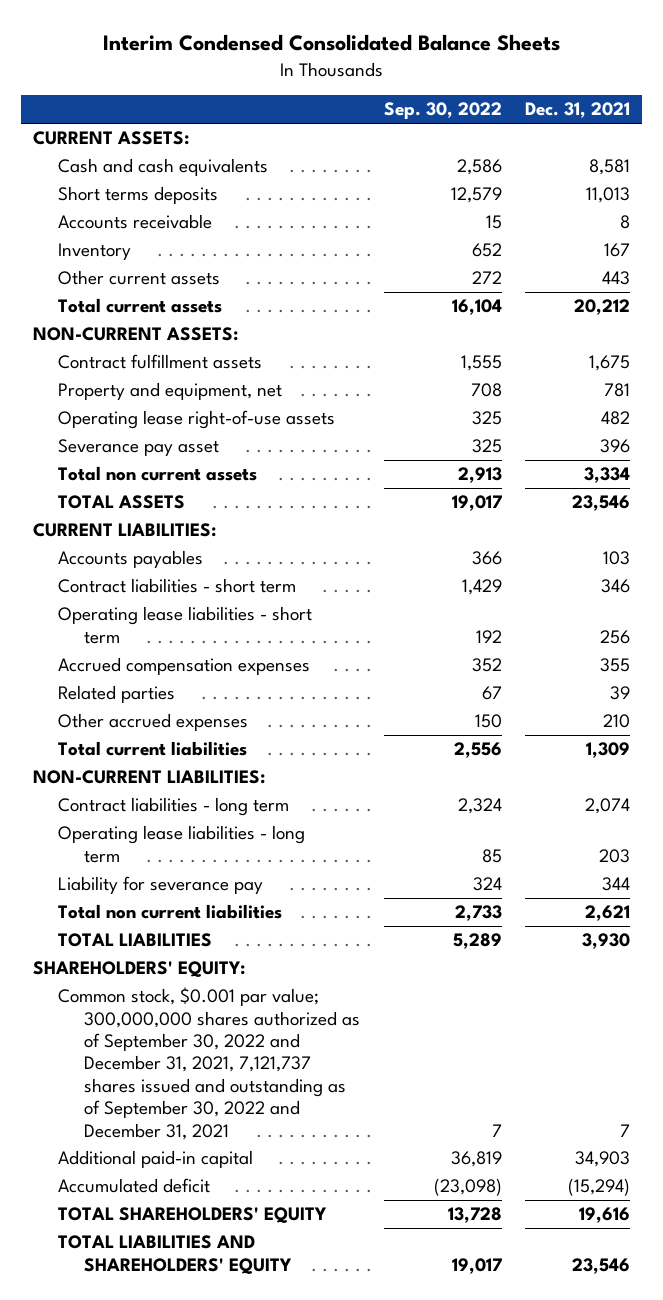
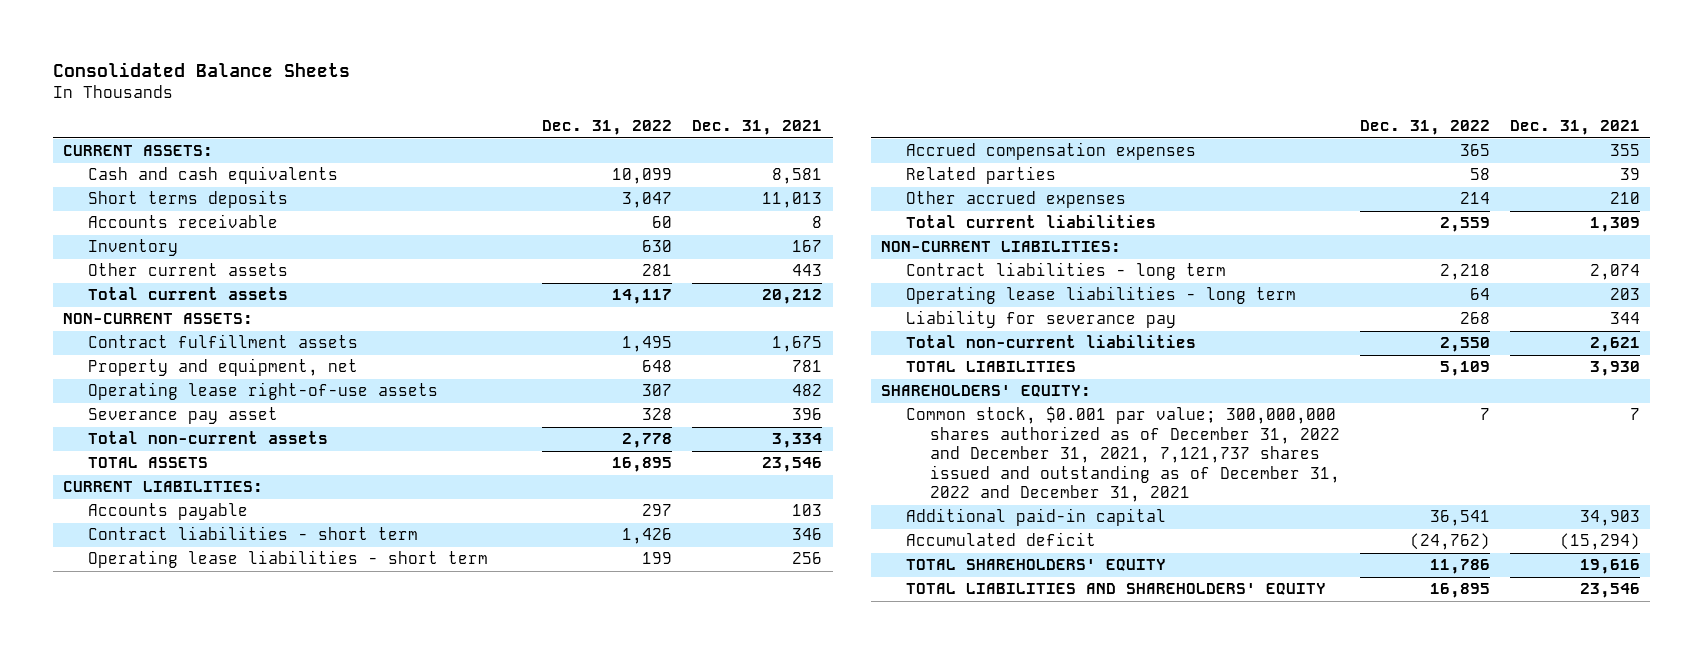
- Interim Condensed Consolidated Balance Sheets
+ Consolidated Balance Sheets
- | Sep. 30, 2022 | Dec. 31, 2021
+ | Dec. 31, 2022 | Dec. 31, 2021
- Total non current assets | 2,913 | 3,334
+ Total non-current assets | 2,778 | 3,334
- Accounts payables | 366 | 103
+ Accounts payable | 297 | 103
- Total non current liabilities | 2,733 | 2,621
+ Total non-current liabilities | 2,550 | 2,621
- Common stock, $0.001 par value; 300,000,000 shares authorized as of September 30, 2022 and December 31, 2021, 7,121,737 shares issued and outstanding as of September 30, 2022 and December 31, 2021 | 7 | 7
+ Common stock, $0.001 par value; 300,000,000 shares authorized as of December 31, 2022 and December 31, 2021, 7,121,737 shares issued and outstanding as of December 31, 2022 and December 31, 2021 | 7 | 7

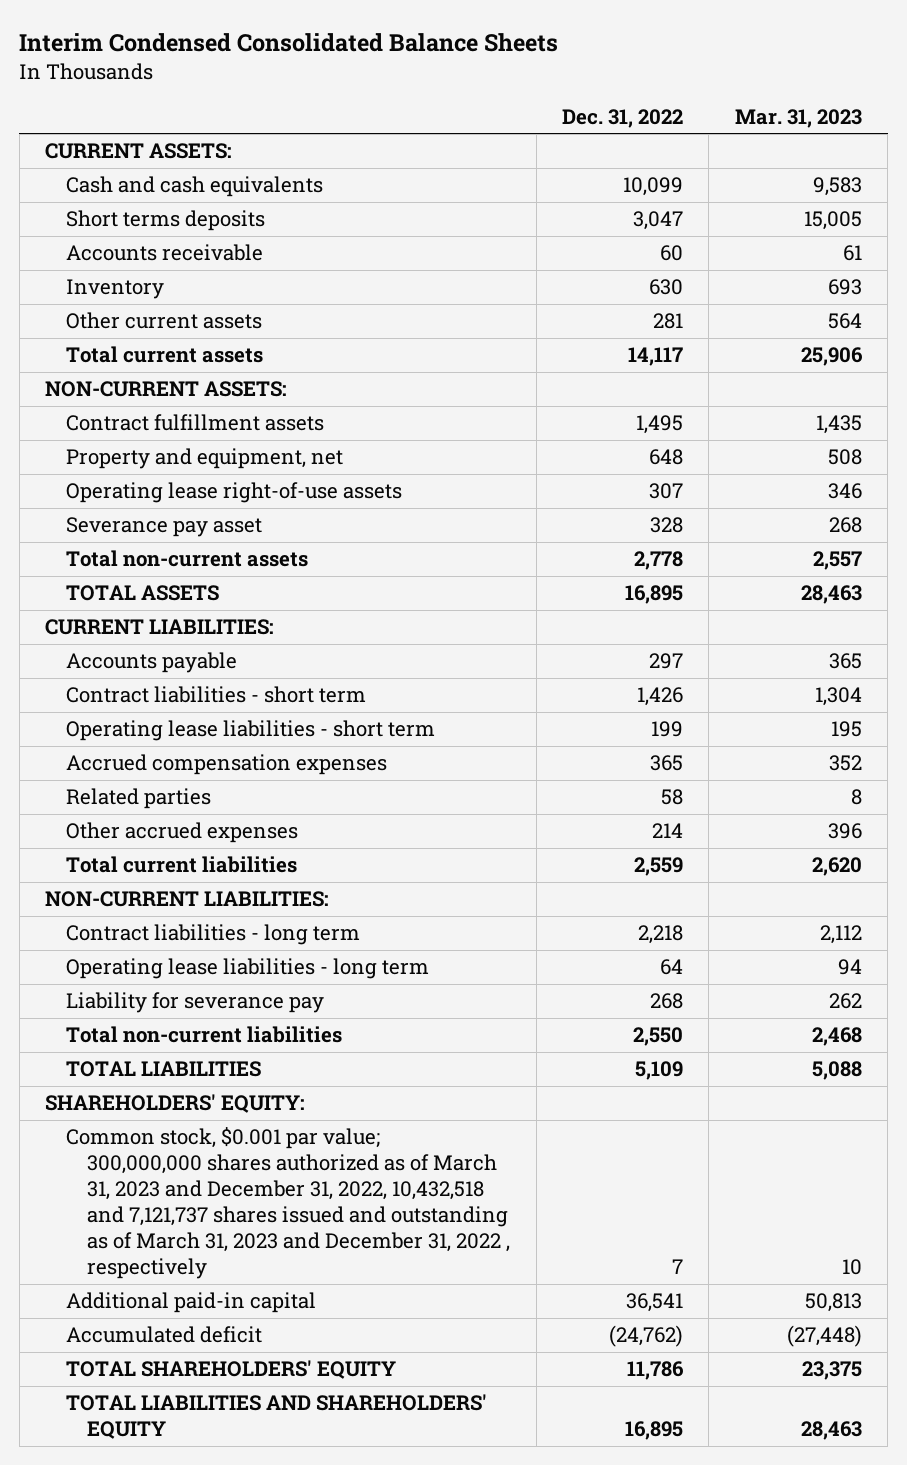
- Consolidated Balance Sheets
+ Interim Condensed Consolidated Balance Sheets
- | Dec. 31, 2022 | Dec. 31, 2021
+ | Dec. 31, 2022 | Mar. 31, 2023
- Common stock, $0.001 par value; 300,000,000 shares authorized as of December 31, 2022 and December 31, 2021, 7,121,737 shares issued and outstanding as of December 31, 2022 and December 31, 2021 | 7 | 7
+ Common stock, $0.001 par value; 300,000,000 shares authorized as of March 31, 2023 and December 31, 2022, 10,432,518 and 7,121,737 shares issued and outstanding as of March 31, 2023 and December 31, 2022 , respectively | 7 | 10

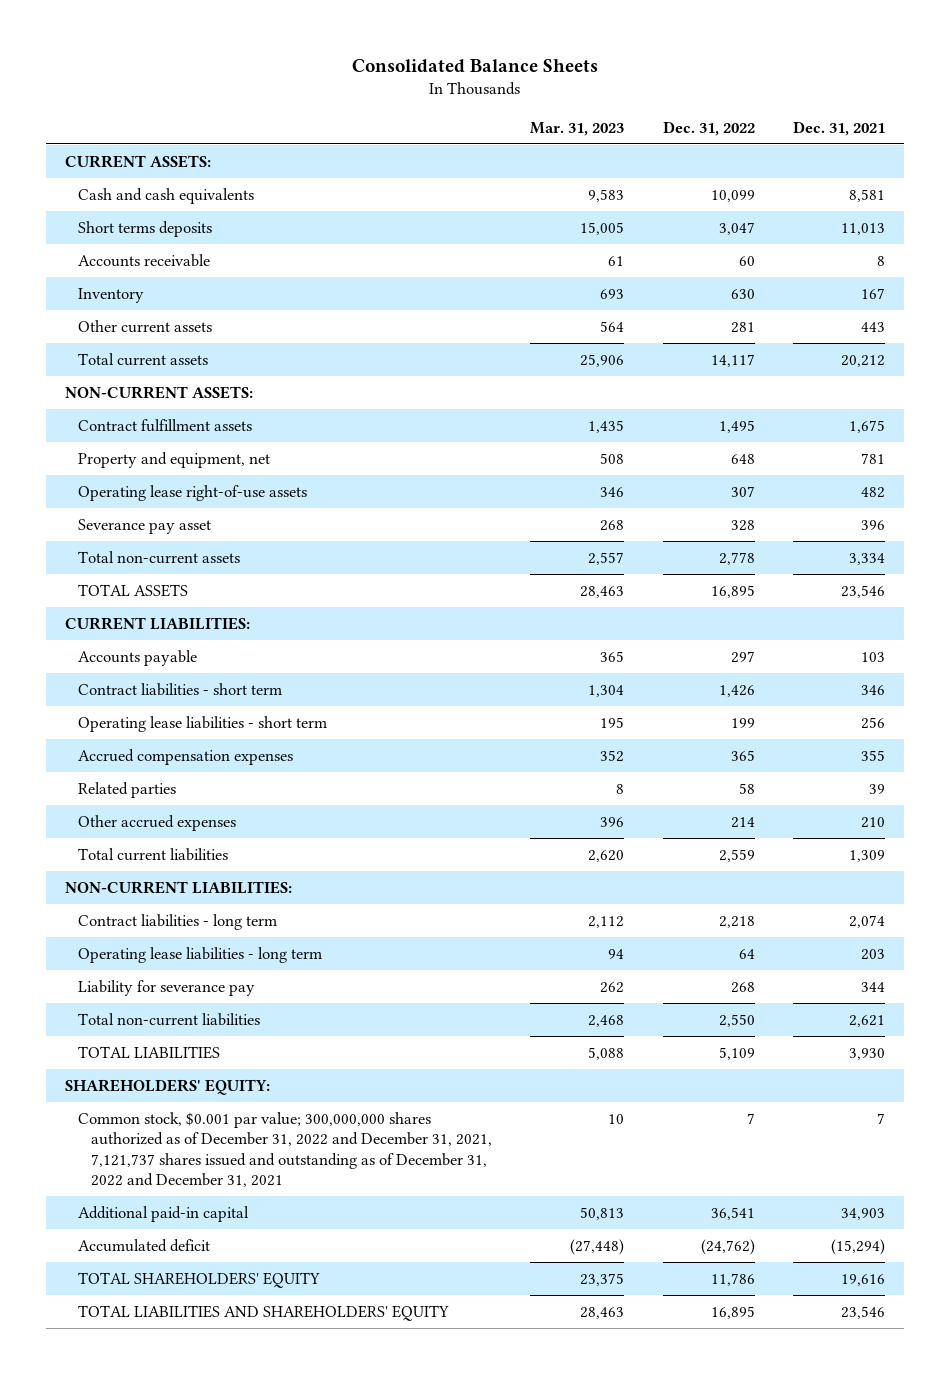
- Interim Condensed Consolidated Balance Sheets
+ Consolidated Balance Sheets
- | Dec. 31, 2022 | Mar. 31, 2023
+ | Mar. 31, 2023 | Dec. 31, 2022 | Dec. 31, 2021
- Common stock, $0.001 par value; 300,000,000 shares authorized as of March 31, 2023 and December 31, 2022, 10,432,518 and 7,121,737 shares issued and outstanding as of March 31, 2023 and December 31, 2022 , respectively | 7 | 10
+ Common stock, $0.001 par value; 300,000,000 shares authorized as of December 31, 2022 and December 31, 2021, 7,121,737 shares issued and outstanding as of December 31, 2022 and December 31, 2021 | 10 | 7 | 7

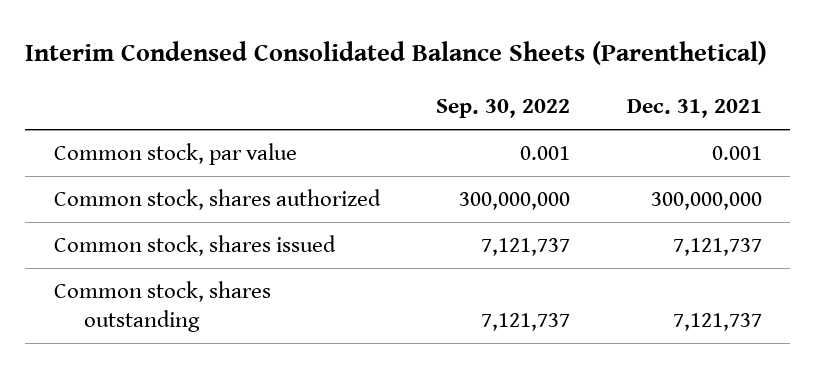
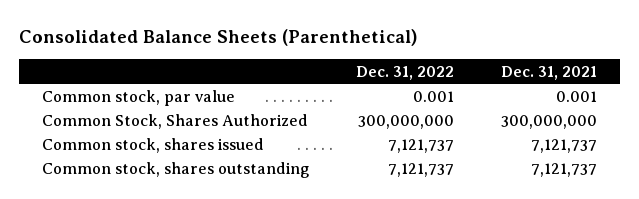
- Interim Condensed Consolidated Balance Sheets (Parenthetical)
+ Consolidated Balance Sheets (Parenthetical)
- | Sep. 30, 2022 | Dec. 31, 2021
+ | Dec. 31, 2022 | Dec. 31, 2021
- Common stock, shares authorized | 300,000,000 | 300,000,000
+ Common Stock, Shares Authorized | 300,000,000 | 300,000,000

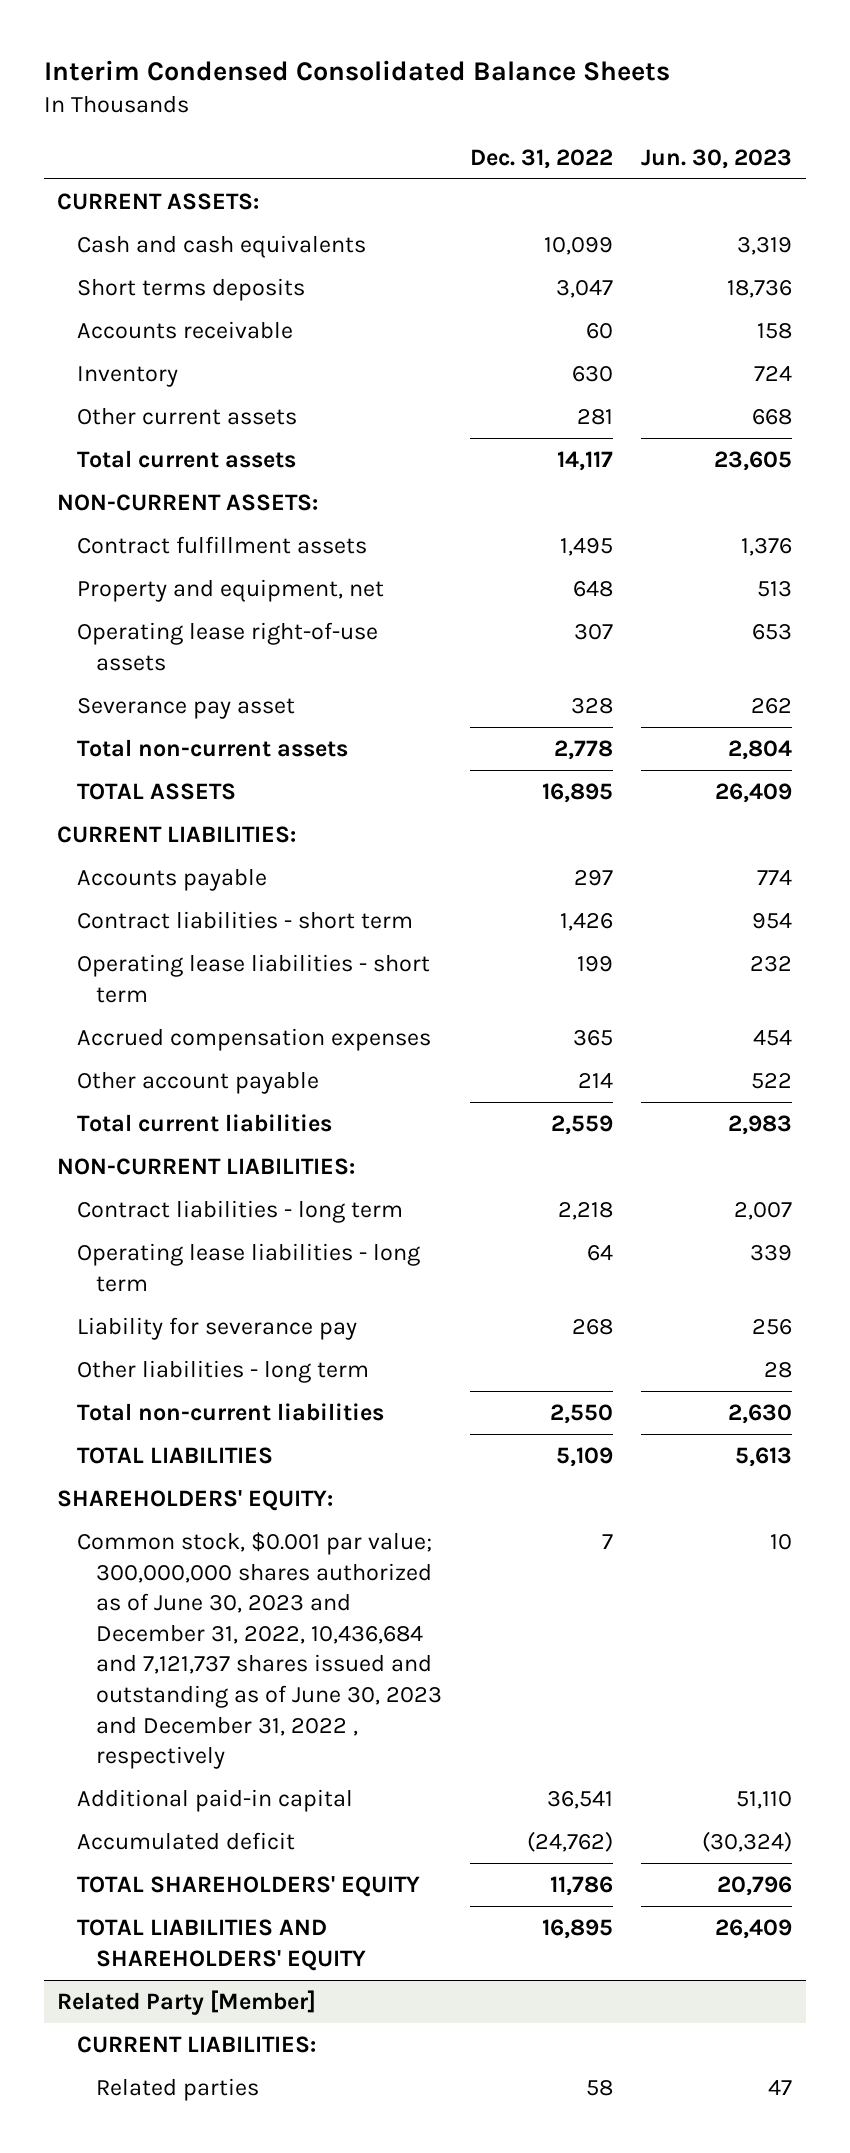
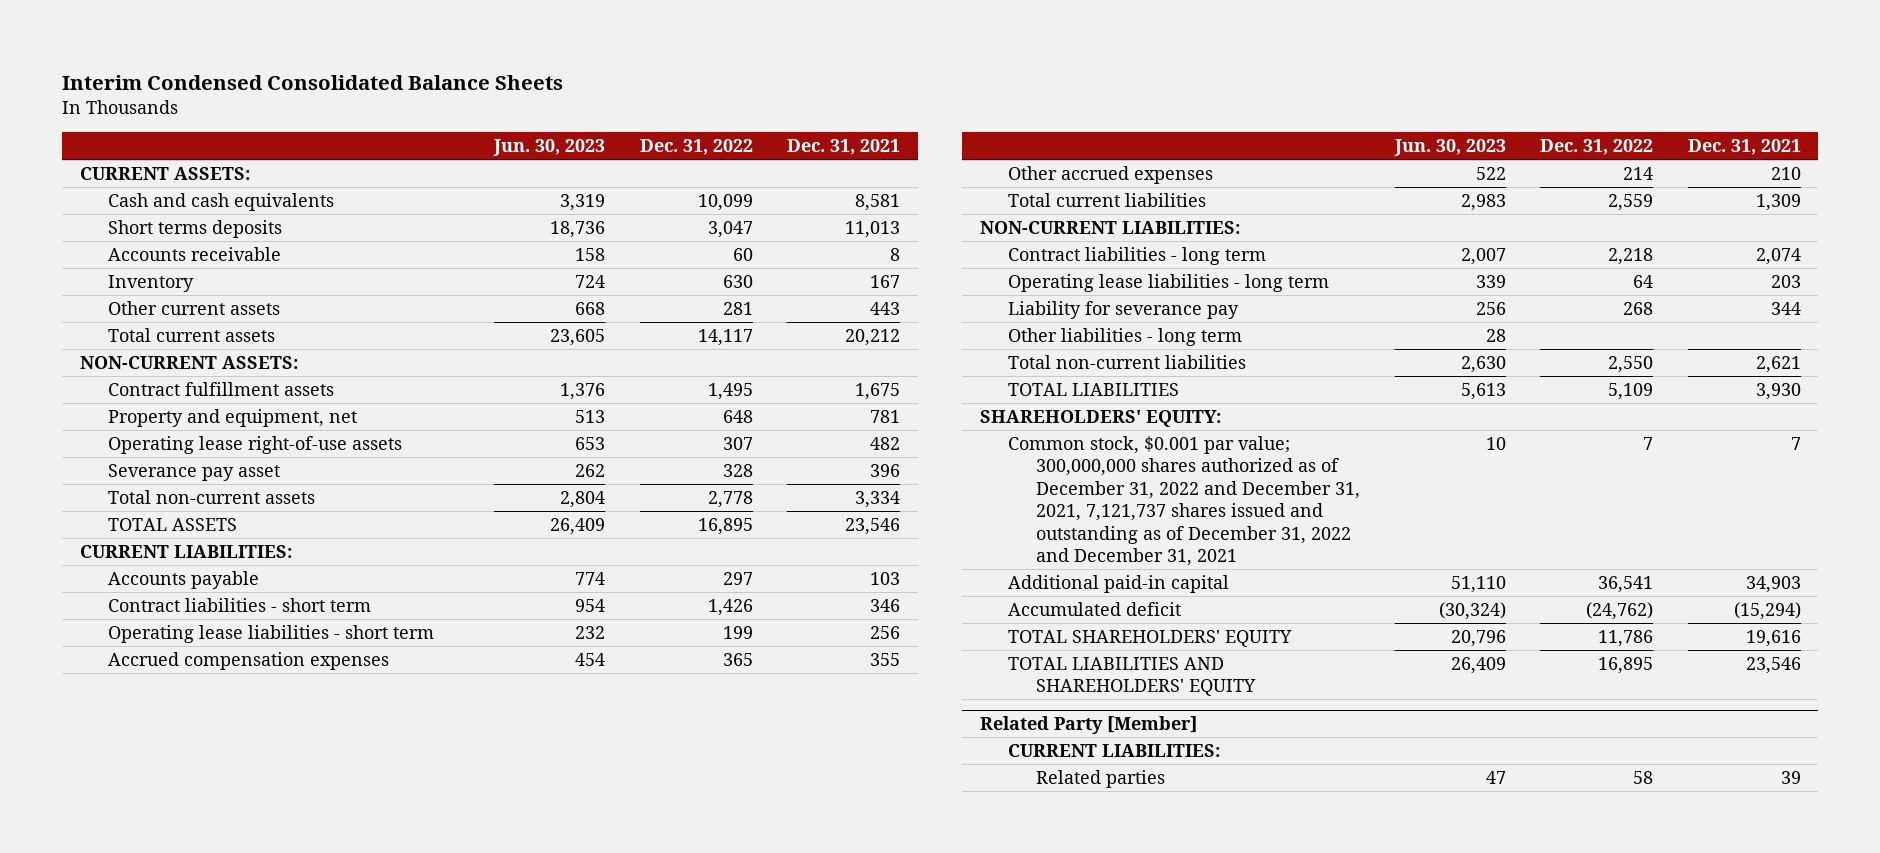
- | Dec. 31, 2022 | Jun. 30, 2023
+ | Jun. 30, 2023 | Dec. 31, 2022 | Dec. 31, 2021
- Other account payable | 214 | 522
+ Other accrued expenses | 522 | 214 | 210
- Common stock, $0.001 par value; 300,000,000 shares authorized as of June 30, 2023 and December 31, 2022, 10,436,684 and 7,121,737 shares issued and outstanding as of June 30, 2023 and December 31, 2022 , respectively | 7 | 10
+ Common stock, $0.001 par value; 300,000,000 shares authorized as of December 31, 2022 and December 31, 2021, 7,121,737 shares issued and outstanding as of December 31, 2022 and December 31, 2021 | 10 | 7 | 7

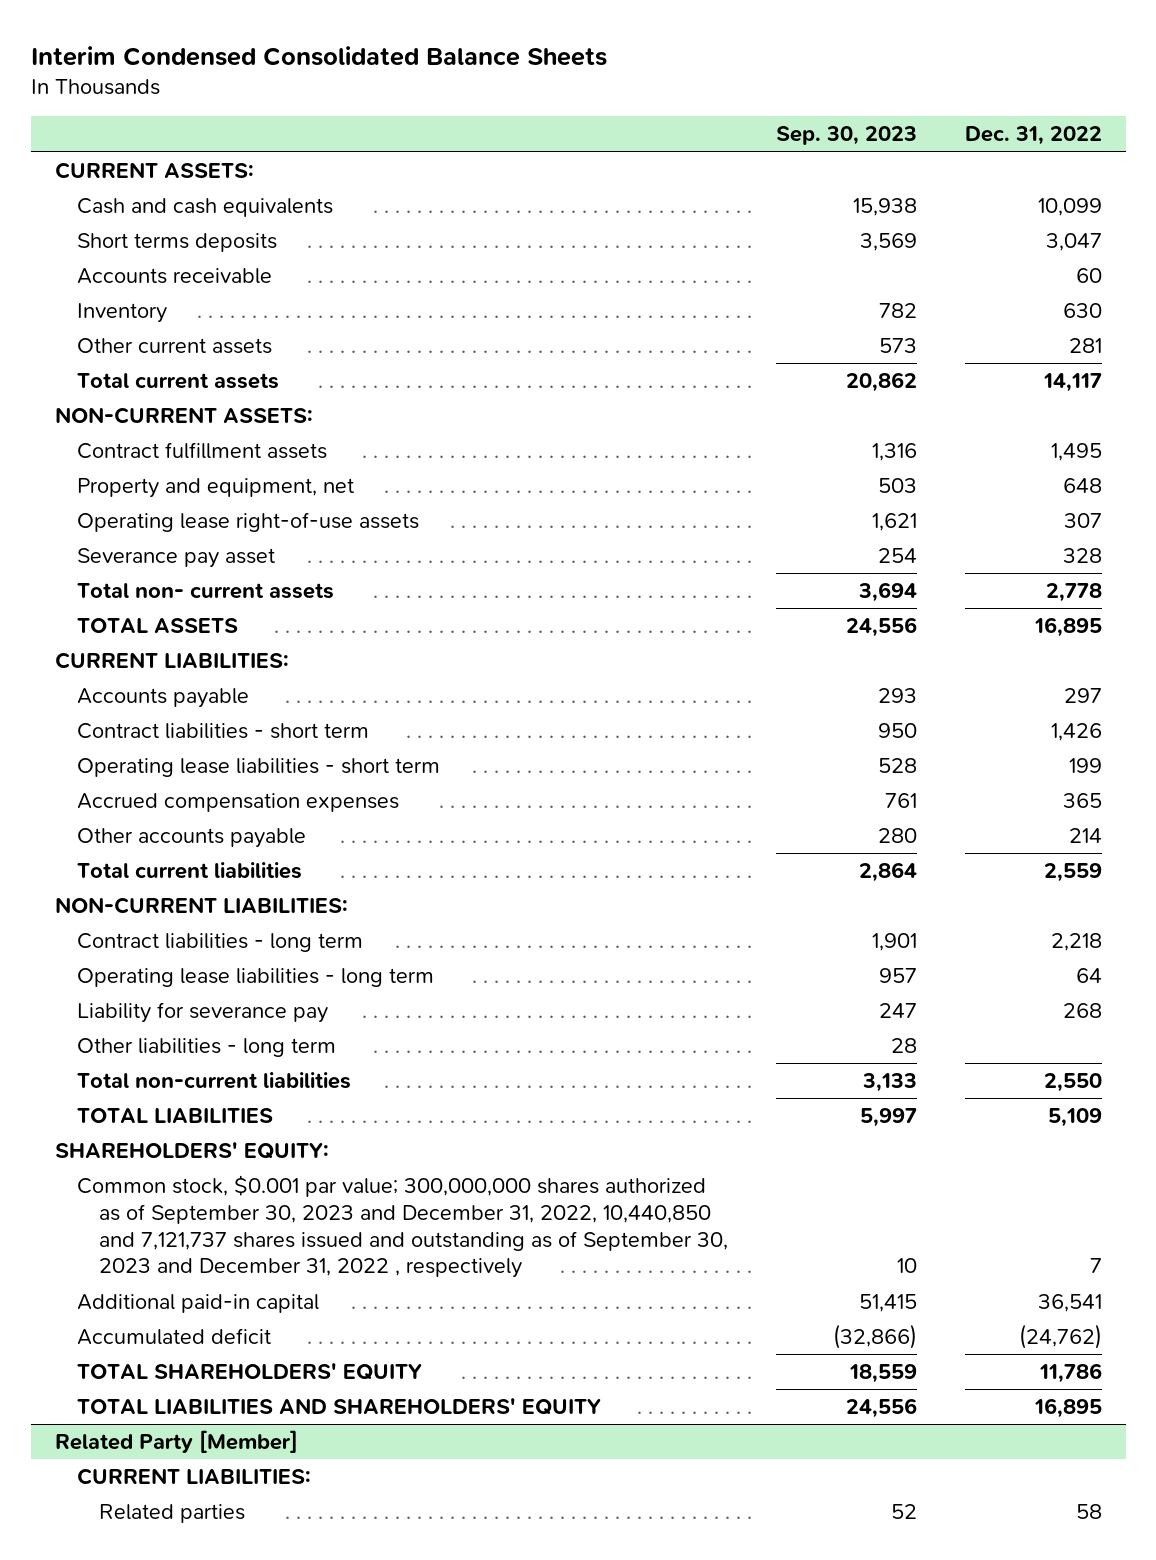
- | Jun. 30, 2023 | Dec. 31, 2022 | Dec. 31, 2021
+ | Sep. 30, 2023 | Dec. 31, 2022
- Total non-current assets | 2,804 | 2,778 | 3,334
+ Total non- current assets | 3,694 | 2,778
- Other accrued expenses | 522 | 214 | 210
+ Other accounts payable | 280 | 214
- Common stock, $0.001 par value; 300,000,000 shares authorized as of December 31, 2022 and December 31, 2021, 7,121,737 shares issued and outstanding as of December 31, 2022 and December 31, 2021 | 10 | 7 | 7
+ Common stock, $0.001 par value; 300,000,000 shares authorized as of September 30, 2023 and December 31, 2022, 10,440,850 and 7,121,737 shares issued and outstanding as of September 30, 2023 and December 31, 2022 , respectively | 10 | 7

